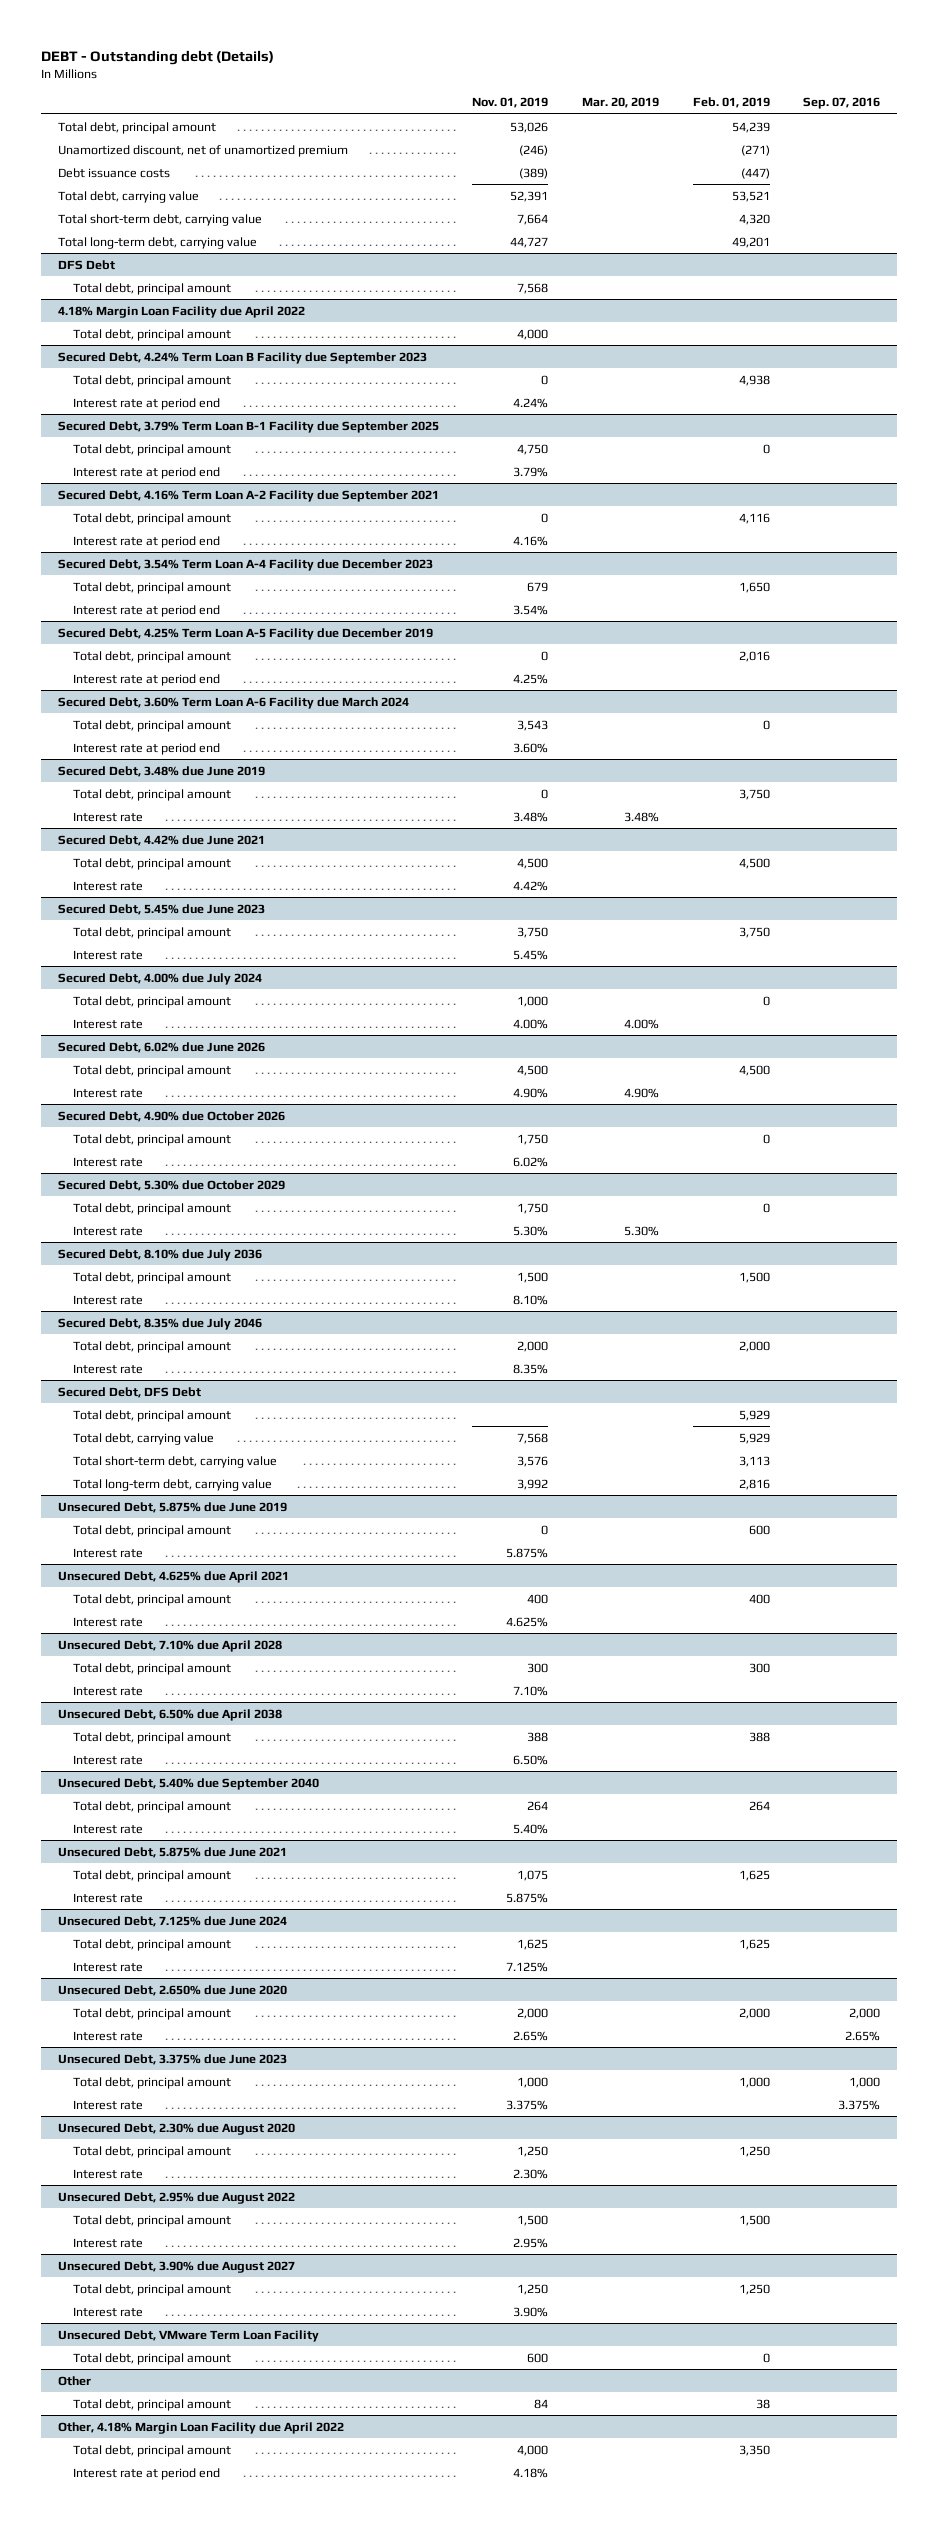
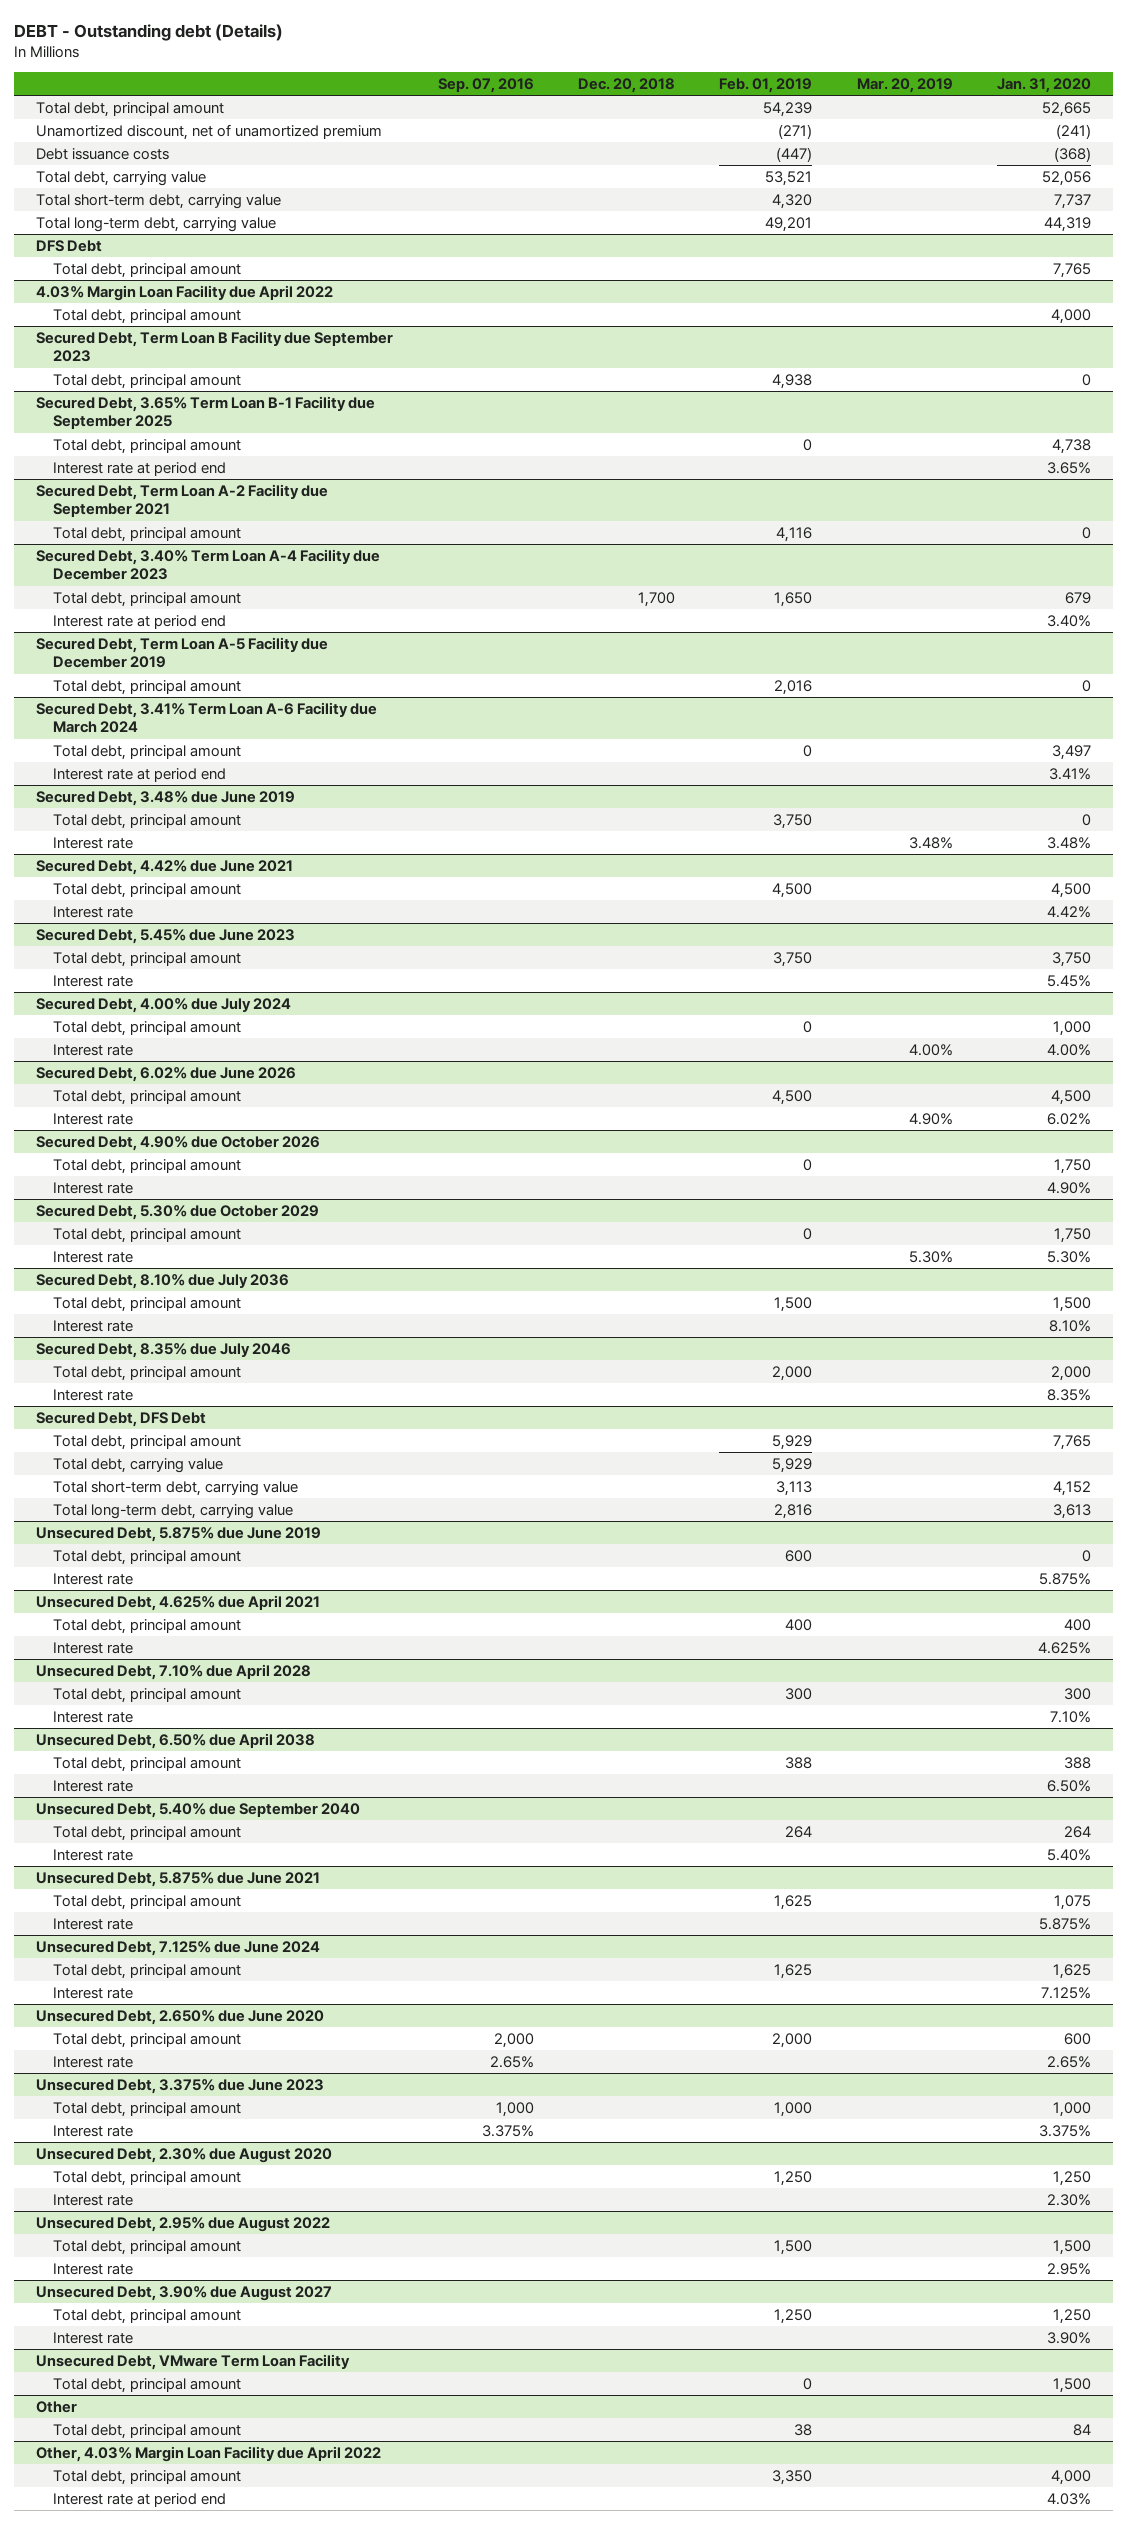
- | Nov. 01, 2019 | Mar. 20, 2019 | Feb. 01, 2019 | Sep. 07, 2016
+ | Sep. 07, 2016 | Dec. 20, 2018 | Feb. 01, 2019 | Mar. 20, 2019 | Jan. 31, 2020
- 4.18% Margin Loan Facility due April 2022
+ 4.03% Margin Loan Facility due April 2022
- Secured Debt, 4.24% Term Loan B Facility due September 2023
+ Secured Debt, Term Loan B Facility due September 2023
- Interest rate at period end | 4.24% | | |
- Secured Debt, 3.79% Term Loan B-1 Facility due September 2025
+ Secured Debt, 3.65% Term Loan B-1 Facility due September 2025
- Secured Debt, 4.16% Term Loan A-2 Facility due September 2021
+ Secured Debt, Term Loan A-2 Facility due September 2021
- Interest rate at period end | 4.16% | | |
- Secured Debt, 3.54% Term Loan A-4 Facility due December 2023
+ Secured Debt, 3.40% Term Loan A-4 Facility due December 2023
- Secured Debt, 4.25% Term Loan A-5 Facility due December 2019
+ Secured Debt, Term Loan A-5 Facility due December 2019
- Interest rate at period end | 4.25% | | |
- Secured Debt, 3.60% Term Loan A-6 Facility due March 2024
+ Secured Debt, 3.41% Term Loan A-6 Facility due March 2024
- Other, 4.18% Margin Loan Facility due April 2022
+ Other, 4.03% Margin Loan Facility due April 2022

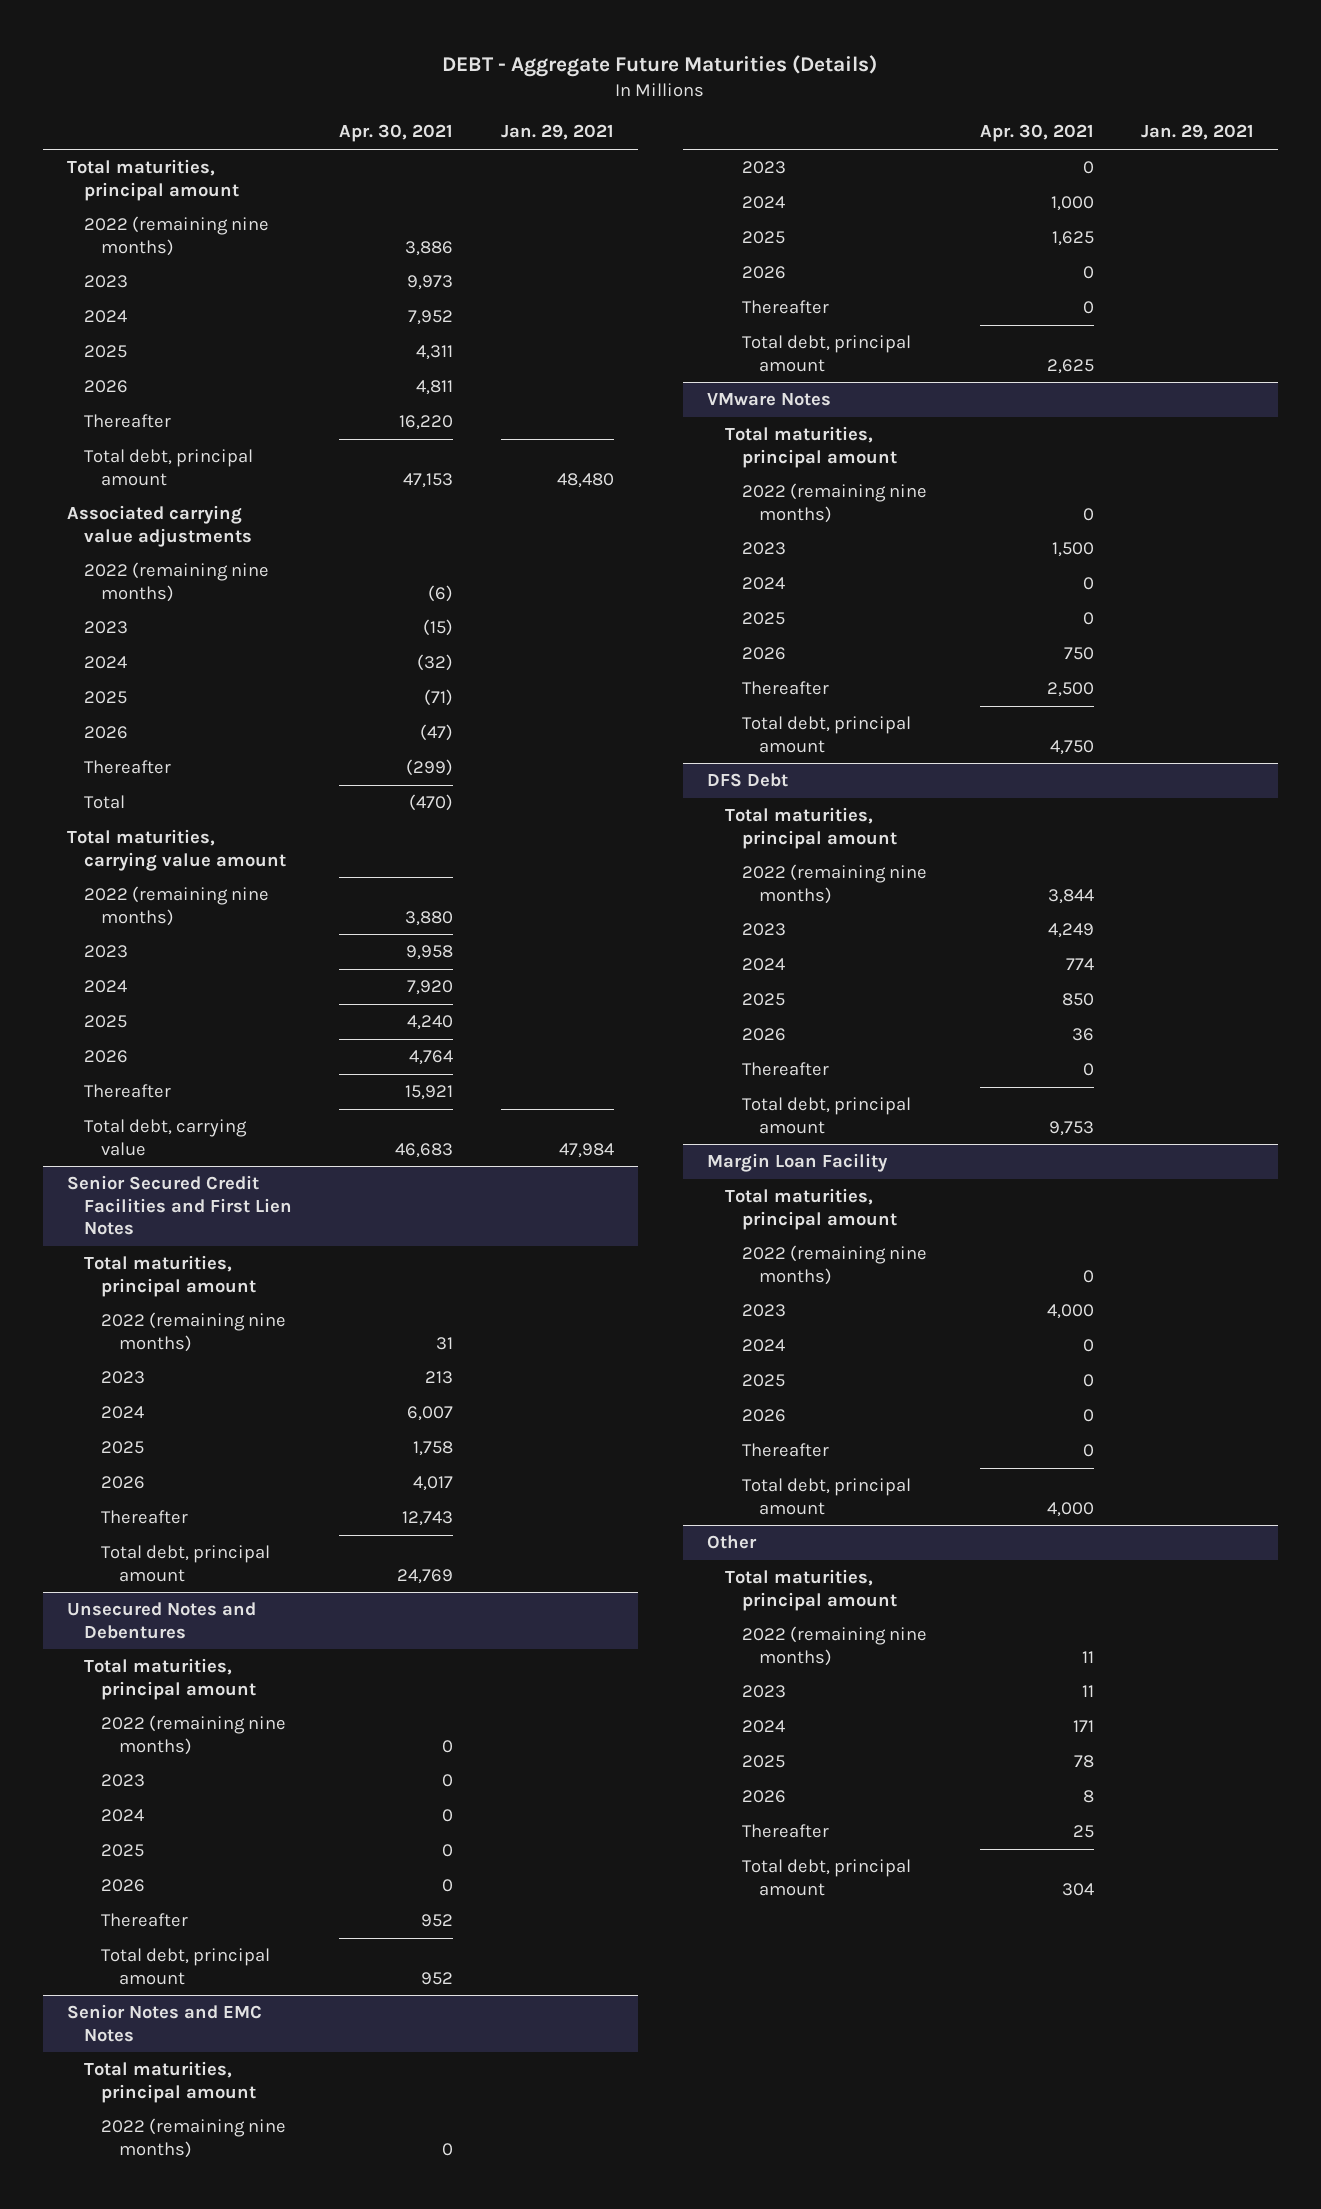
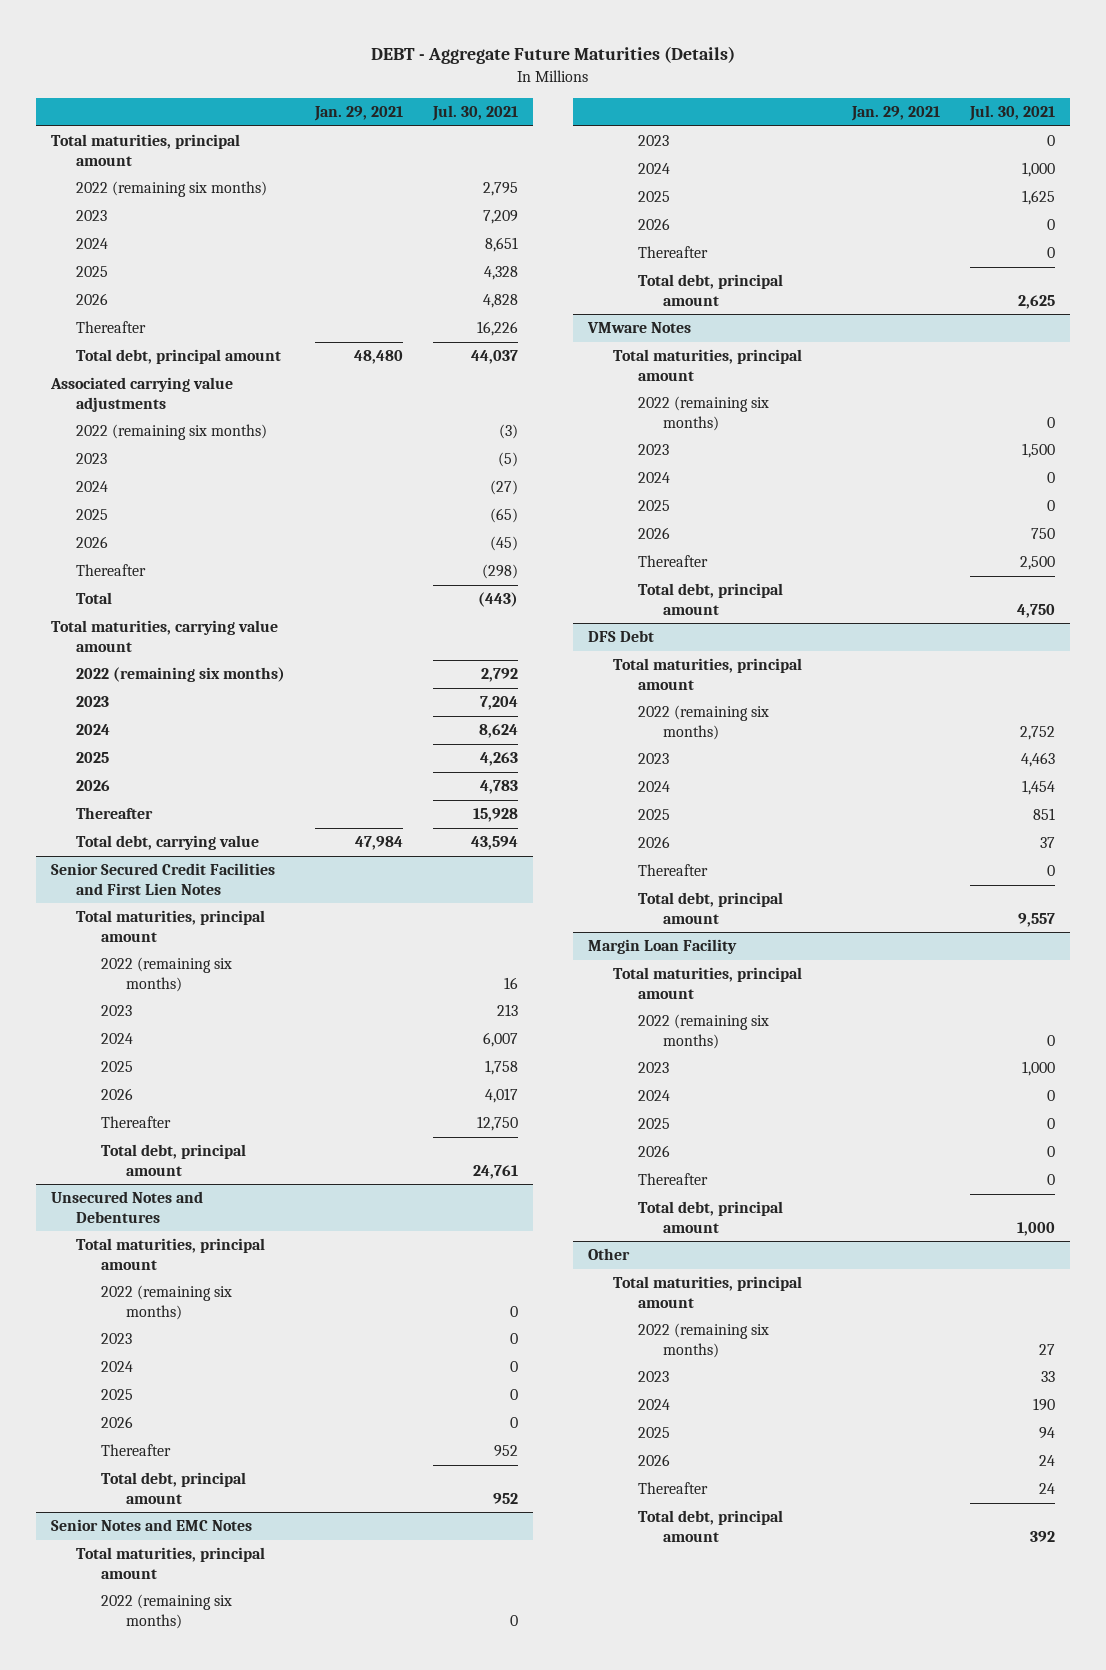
- | Apr. 30, 2021 | Jan. 29, 2021
+ | Jan. 29, 2021 | Jul. 30, 2021
- 2022 (remaining nine months) | 3,886 |
+ 2022 (remaining six months) | | 2,795
- 2022 (remaining nine months) | (6) |
+ 2022 (remaining six months) | | (3)
- 2022 (remaining nine months) | 3,880 |
+ 2022 (remaining six months) | | 2,792
@ Senior Secured Credit Facilities and First Lien Notes
- 2022 (remaining nine months) | 31 |
+ 2022 (remaining six months) | | 16
@ Unsecured Notes and Debentures
- 2022 (remaining nine months) | 0 |
+ 2022 (remaining six months) | | 0
@ Senior Notes and EMC Notes
- 2022 (remaining nine months) | 0 |
+ 2022 (remaining six months) | | 0
@ VMware Notes
- 2022 (remaining nine months) | 0 |
+ 2022 (remaining six months) | | 0
@ DFS Debt
- 2022 (remaining nine months) | 3,844 |
+ 2022 (remaining six months) | | 2,752
@ Margin Loan Facility
- 2022 (remaining nine months) | 0 |
+ 2022 (remaining six months) | | 0
@ Other
- 2022 (remaining nine months) | 11 |
+ 2022 (remaining six months) | | 27

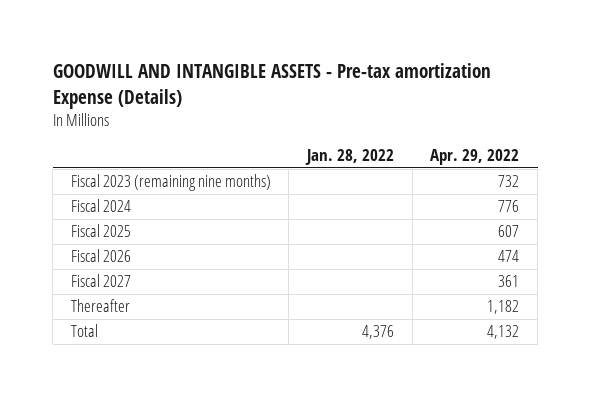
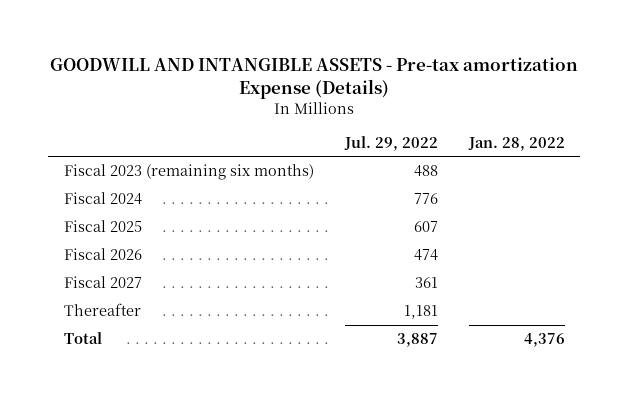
- | Jan. 28, 2022 | Apr. 29, 2022
+ | Jul. 29, 2022 | Jan. 28, 2022
- Fiscal 2023 (remaining nine months) | | 732
+ Fiscal 2023 (remaining six months) | 488 |

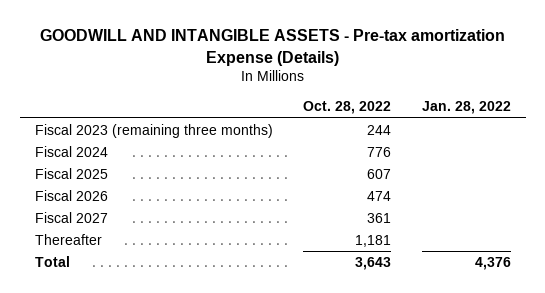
- | Jul. 29, 2022 | Jan. 28, 2022
+ | Oct. 28, 2022 | Jan. 28, 2022
- Fiscal 2023 (remaining six months) | 488 |
+ Fiscal 2023 (remaining three months) | 244 |

